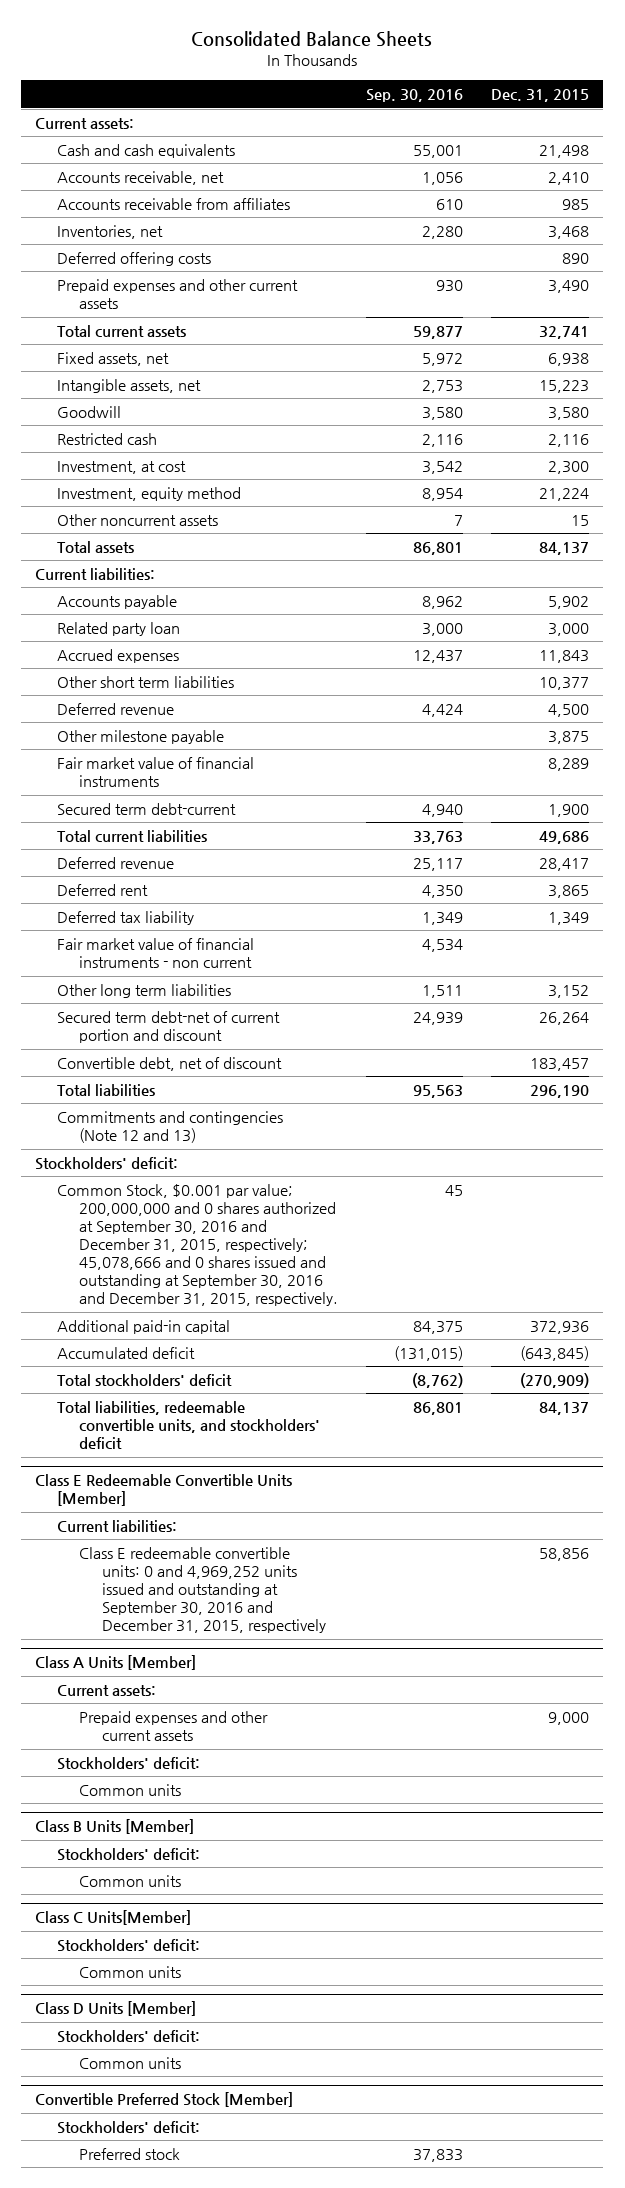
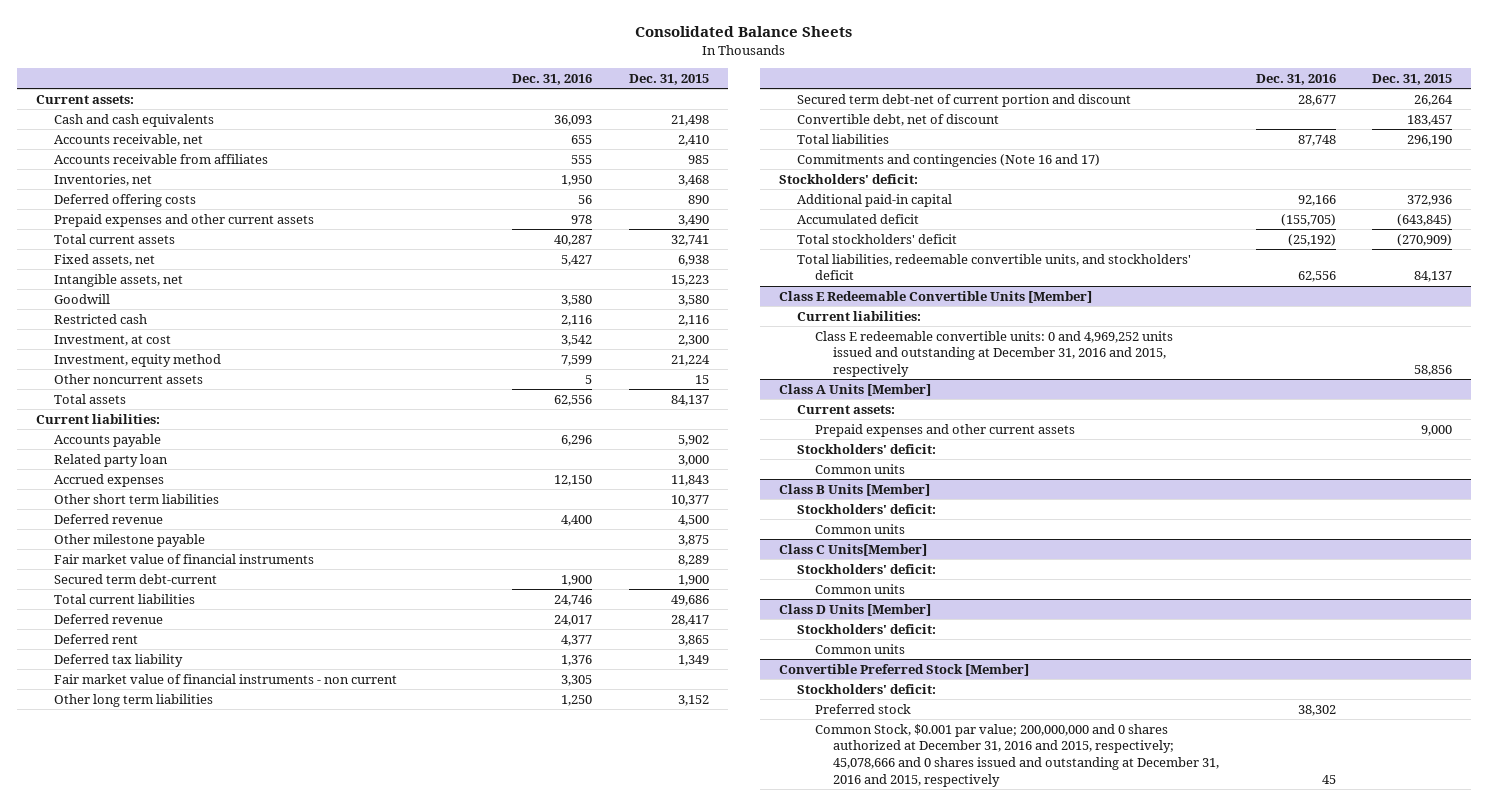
- | Sep. 30, 2016 | Dec. 31, 2015
+ | Dec. 31, 2016 | Dec. 31, 2015
- Commitments and contingencies (Note 12 and 13)
+ Commitments and contingencies (Note 16 and 17)
- Common Stock, $0.001 par value; 200,000,000 and 0 shares authorized at September 30, 2016 and December 31, 2015, respectively; 45,078,666 and 0 shares issued and outstanding at September 30, 2016 and December 31, 2015, respectively. | 45 |
@ Class E Redeemable Convertible Units [Member]
- Class E redeemable convertible units: 0 and 4,969,252 units issued and outstanding at September 30, 2016 and December 31, 2015, respectively | | 58,856
+ Class E redeemable convertible units: 0 and 4,969,252 units issued and outstanding at December 31, 2016 and 2015, respectively | | 58,856
@ Convertible Preferred Stock [Member]
+ Common Stock, $0.001 par value; 200,000,000 and 0 shares authorized at December 31, 2016 and 2015, respectively; 45,078,666 and 0 shares issued and outstanding at December 31, 2016 and 2015, respectively | 45 |

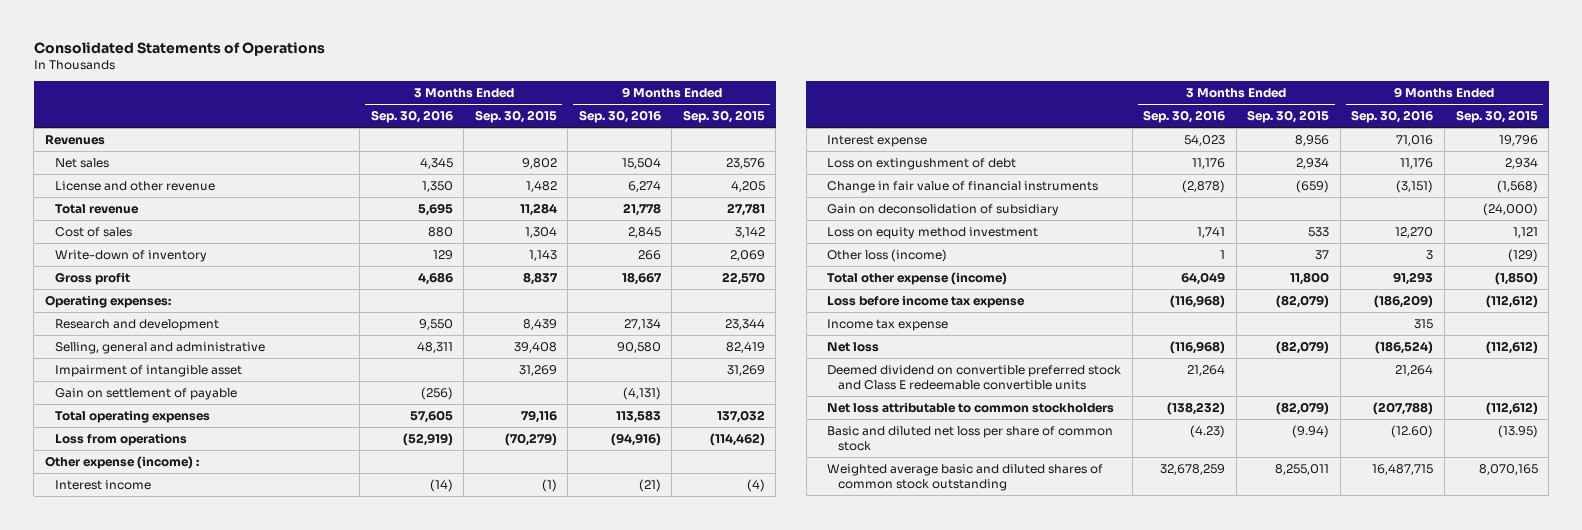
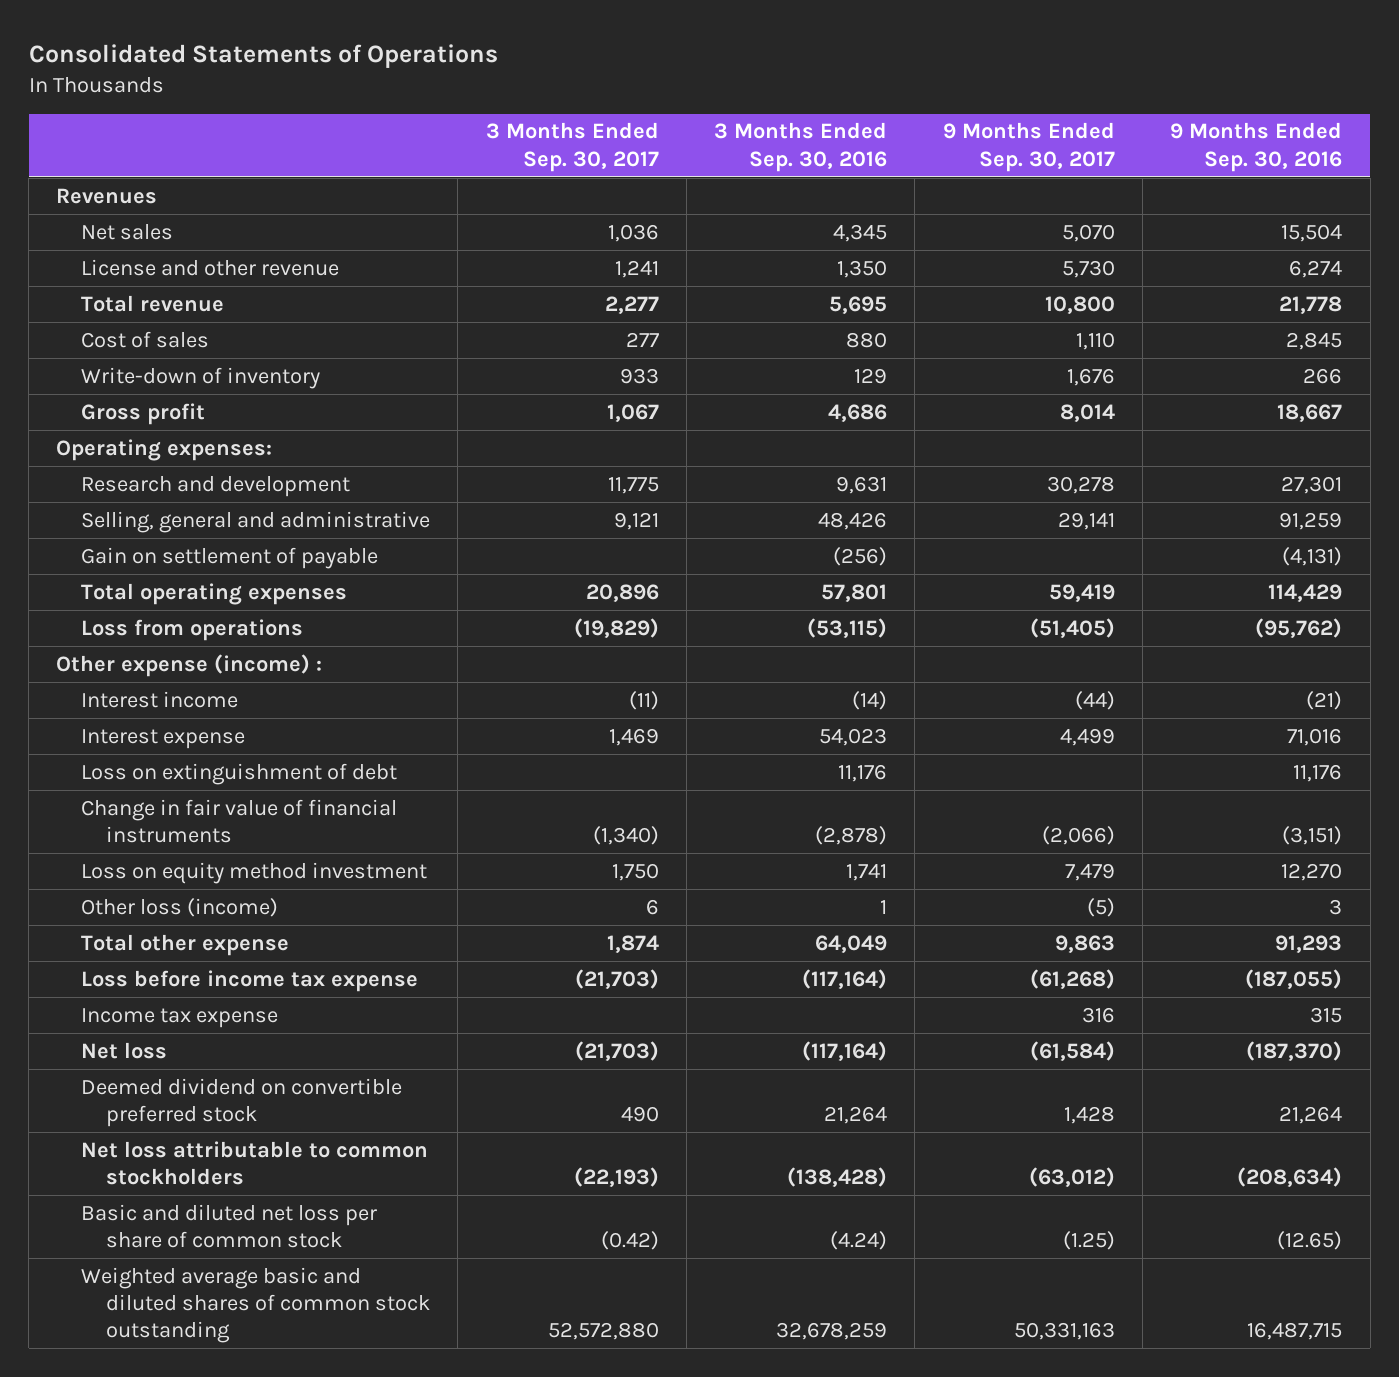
- | 3 Months Ended Sep. 30, 2016 | 3 Months Ended Sep. 30, 2015 | 9 Months Ended Sep. 30, 2016 | 9 Months Ended Sep. 30, 2015
+ | 3 Months Ended Sep. 30, 2017 | 3 Months Ended Sep. 30, 2016 | 9 Months Ended Sep. 30, 2017 | 9 Months Ended Sep. 30, 2016
- Research and development | 9,550 | 8,439 | 27,134 | 23,344
- Selling, general and administrative | 48,311 | 39,408 | 90,580 | 82,419
- Impairment of intangible asset | | 31,269 | | 31,269
+ Research and development | 11,775 | 9,631 | 30,278 | 27,301
+ Selling, general and administrative | 9,121 | 48,426 | 29,141 | 91,259
- Total operating expenses | 57,605 | 79,116 | 113,583 | 137,032
- Loss from operations | (52,919) | (70,279) | (94,916) | (114,462)
+ Total operating expenses | 20,896 | 57,801 | 59,419 | 114,429
+ Loss from operations | (19,829) | (53,115) | (51,405) | (95,762)
- Loss on extingushment of debt | 11,176 | 2,934 | 11,176 | 2,934
+ Loss on extinguishment of debt | | 11,176 | | 11,176
- Gain on deconsolidation of subsidiary | | | | (24,000)
- Total other expense (income) | 64,049 | 11,800 | 91,293 | (1,850)
- Loss before income tax expense | (116,968) | (82,079) | (186,209) | (112,612)
+ Total other expense | 1,874 | 64,049 | 9,863 | 91,293
+ Loss before income tax expense | (21,703) | (117,164) | (61,268) | (187,055)
- Net loss | (116,968) | (82,079) | (186,524) | (112,612)
- Deemed dividend on convertible preferred stock and Class E redeemable convertible units | 21,264 | | 21,264 |
- Net loss attributable to common stockholders | (138,232) | (82,079) | (207,788) | (112,612)
- Basic and diluted net loss per share of common stock | (4.23) | (9.94) | (12.60) | (13.95)
+ Net loss | (21,703) | (117,164) | (61,584) | (187,370)
+ Deemed dividend on convertible preferred stock | 490 | 21,264 | 1,428 | 21,264
+ Net loss attributable to common stockholders | (22,193) | (138,428) | (63,012) | (208,634)
+ Basic and diluted net loss per share of common stock | (0.42) | (4.24) | (1.25) | (12.65)

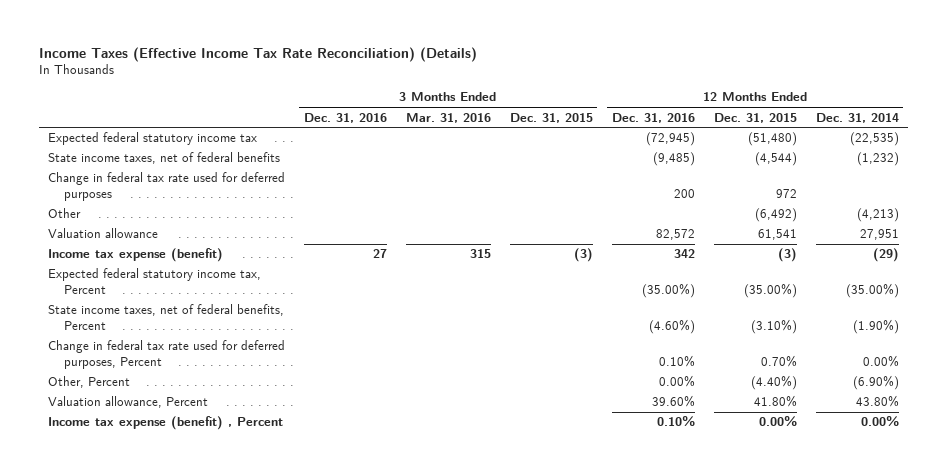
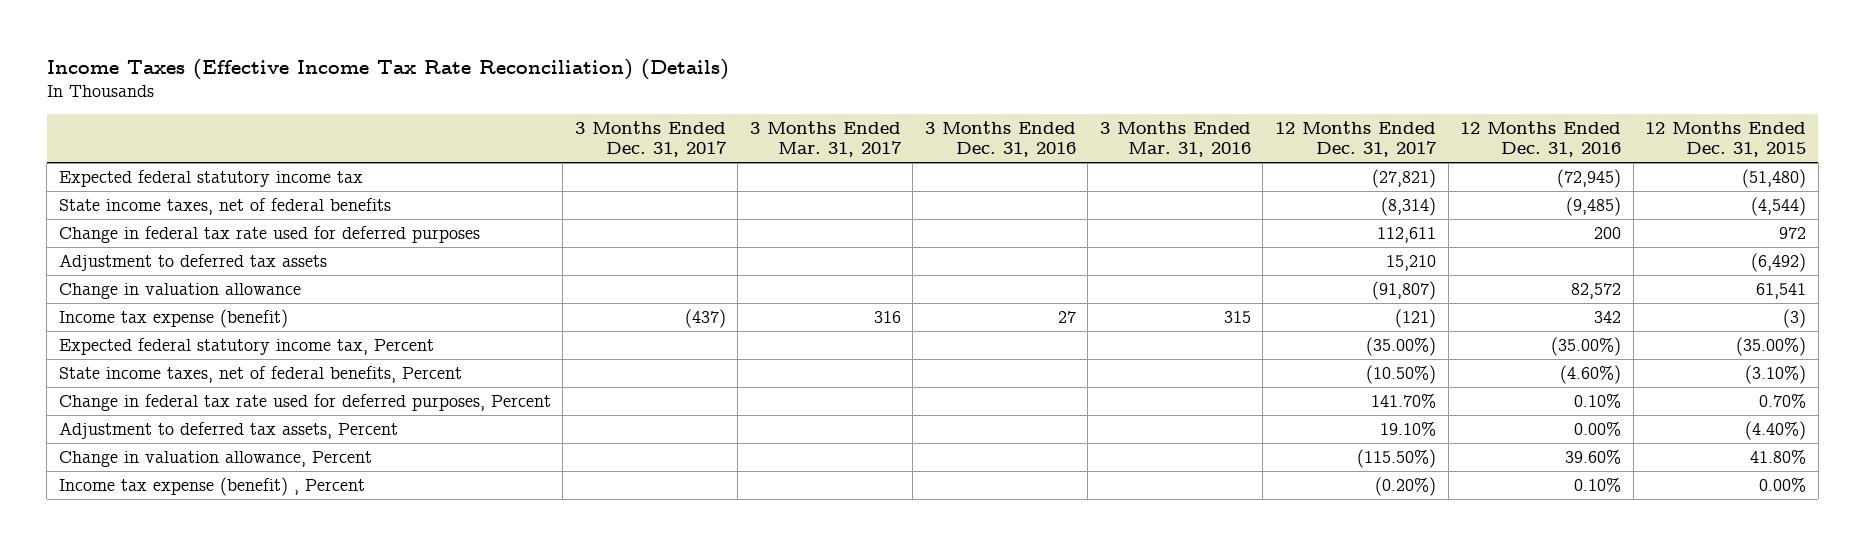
- | 3 Months Ended Dec. 31, 2016 | 3 Months Ended Mar. 31, 2016 | 3 Months Ended Dec. 31, 2015 | 12 Months Ended Dec. 31, 2016 | 12 Months Ended Dec. 31, 2015 | 12 Months Ended Dec. 31, 2014
+ | 3 Months Ended Dec. 31, 2017 | 3 Months Ended Mar. 31, 2017 | 3 Months Ended Dec. 31, 2016 | 3 Months Ended Mar. 31, 2016 | 12 Months Ended Dec. 31, 2017 | 12 Months Ended Dec. 31, 2016 | 12 Months Ended Dec. 31, 2015
- Other | | | | | (6,492) | (4,213)
- Valuation allowance | | | | 82,572 | 61,541 | 27,951
+ Adjustment to deferred tax assets | | | | | 15,210 | | (6,492)
+ Change in valuation allowance | | | | | (91,807) | 82,572 | 61,541
- Other, Percent | | | | 0.00% | (4.40%) | (6.90%)
- Valuation allowance, Percent | | | | 39.60% | 41.80% | 43.80%
+ Adjustment to deferred tax assets, Percent | | | | | 19.10% | 0.00% | (4.40%)
+ Change in valuation allowance, Percent | | | | | (115.50%) | 39.60% | 41.80%

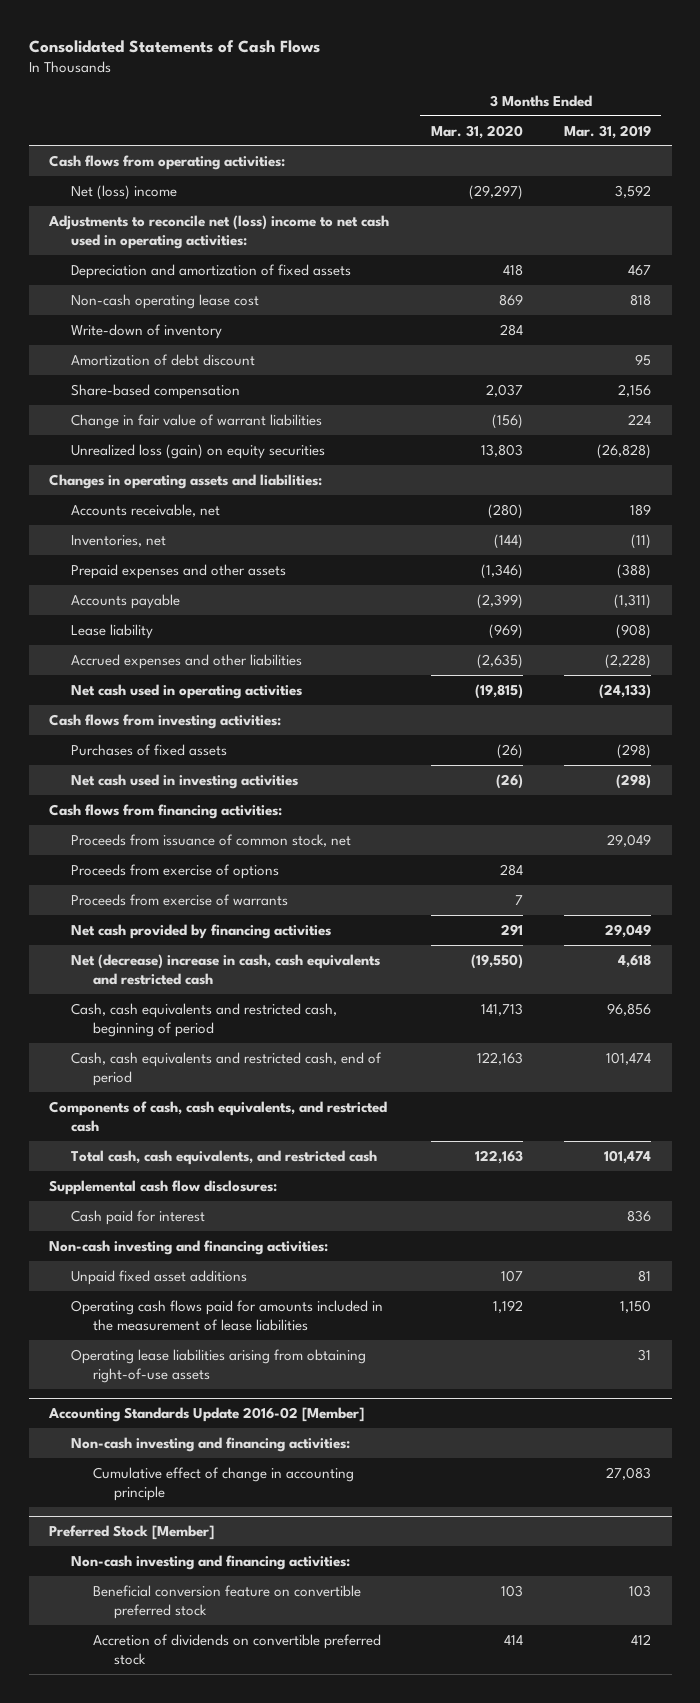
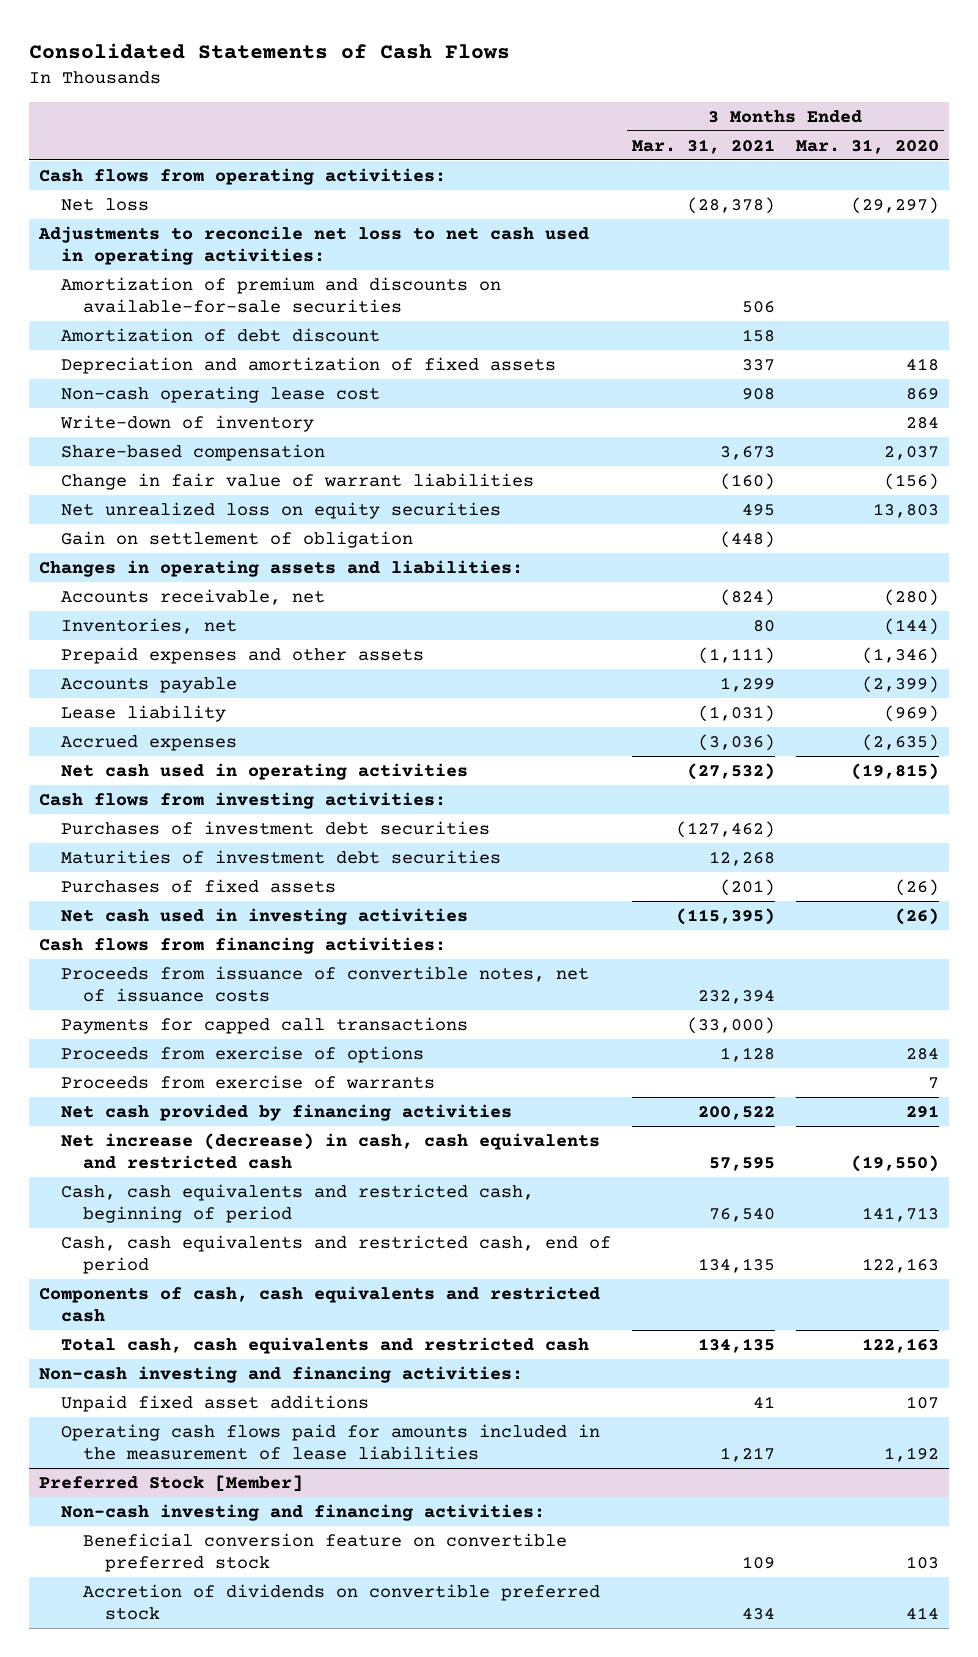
- | 3 Months Ended Mar. 31, 2020 | 3 Months Ended Mar. 31, 2019
+ | 3 Months Ended Mar. 31, 2021 | 3 Months Ended Mar. 31, 2020
- Net (loss) income | (29,297) | 3,592
- Adjustments to reconcile net (loss) income to net cash used in operating activities:
+ Net loss | (28,378) | (29,297)
+ Adjustments to reconcile net loss to net cash used in operating activities:
+ Amortization of premium and discounts on available-for-sale securities | 506 |
moved up: Amortization of debt discount | 158 |
- Unrealized loss (gain) on equity securities | 13,803 | (26,828)
+ Net unrealized loss on equity securities | 495 | 13,803
+ Gain on settlement of obligation | (448) |
- Accrued expenses and other liabilities | (2,635) | (2,228)
+ Accrued expenses | (3,036) | (2,635)
+ Purchases of investment debt securities | (127,462) |
+ Maturities of investment debt securities | 12,268 |
- Proceeds from issuance of common stock, net | | 29,049
+ Proceeds from issuance of convertible notes, net of issuance costs | 232,394 |
+ Payments for capped call transactions | (33,000) |
- Net (decrease) increase in cash, cash equivalents and restricted cash | (19,550) | 4,618
+ Net increase (decrease) in cash, cash equivalents and restricted cash | 57,595 | (19,550)
- Components of cash, cash equivalents, and restricted cash
- Total cash, cash equivalents, and restricted cash | 122,163 | 101,474
- Supplemental cash flow disclosures:
- Cash paid for interest | | 836
+ Components of cash, cash equivalents and restricted cash
+ Total cash, cash equivalents and restricted cash | 134,135 | 122,163
- Operating lease liabilities arising from obtaining right-of-use assets | | 31
- Accounting Standards Update 2016-02 [Member]
- Non-cash investing and financing activities:
- Cumulative effect of change in accounting principle | | 27,083

